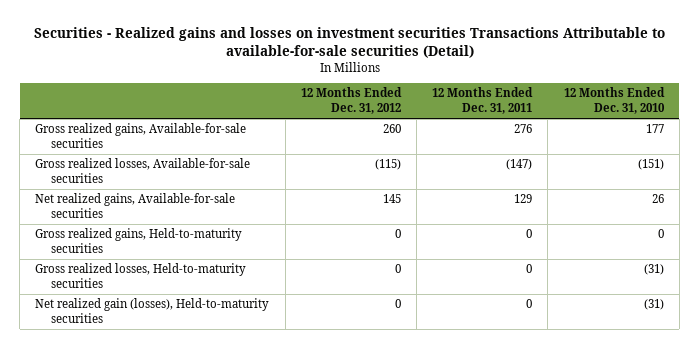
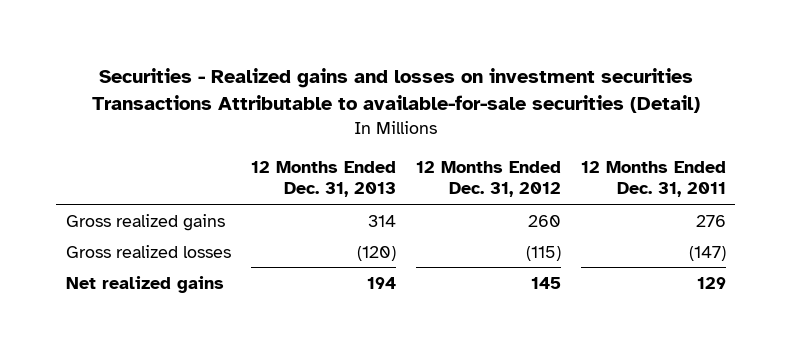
- | 12 Months Ended Dec. 31, 2012 | 12 Months Ended Dec. 31, 2011 | 12 Months Ended Dec. 31, 2010
+ | 12 Months Ended Dec. 31, 2013 | 12 Months Ended Dec. 31, 2012 | 12 Months Ended Dec. 31, 2011
- Gross realized gains, Available-for-sale securities | 260 | 276 | 177
- Gross realized losses, Available-for-sale securities | (115) | (147) | (151)
- Net realized gains, Available-for-sale securities | 145 | 129 | 26
- Gross realized gains, Held-to-maturity securities | 0 | 0 | 0
- Gross realized losses, Held-to-maturity securities | 0 | 0 | (31)
- Net realized gain (losses), Held-to-maturity securities | 0 | 0 | (31)
+ Gross realized gains | 314 | 260 | 276
+ Gross realized losses | (120) | (115) | (147)
+ Net realized gains | 194 | 145 | 129

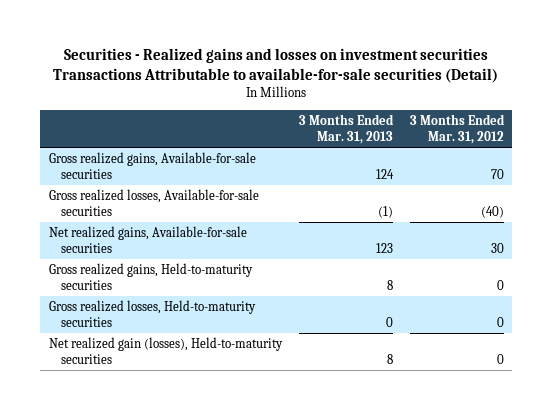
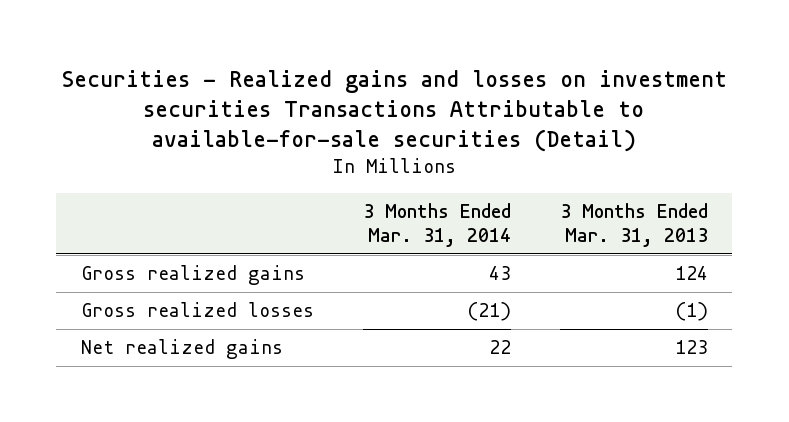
- | 3 Months Ended Mar. 31, 2013 | 3 Months Ended Mar. 31, 2012
+ | 3 Months Ended Mar. 31, 2014 | 3 Months Ended Mar. 31, 2013
- Gross realized gains, Available-for-sale securities | 124 | 70
- Gross realized losses, Available-for-sale securities | (1) | (40)
- Net realized gains, Available-for-sale securities | 123 | 30
- Gross realized gains, Held-to-maturity securities | 8 | 0
- Gross realized losses, Held-to-maturity securities | 0 | 0
- Net realized gain (losses), Held-to-maturity securities | 8 | 0
+ Gross realized gains | 43 | 124
+ Gross realized losses | (21) | (1)
+ Net realized gains | 22 | 123

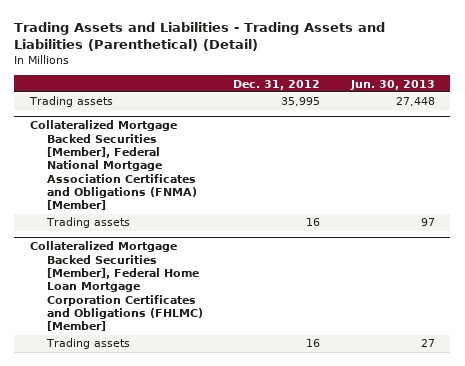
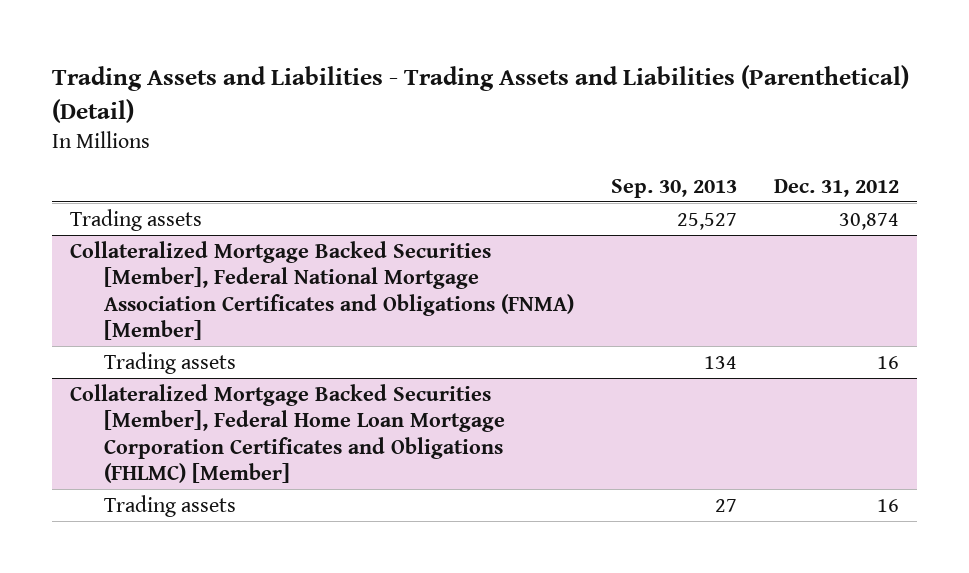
- | Dec. 31, 2012 | Jun. 30, 2013
+ | Sep. 30, 2013 | Dec. 31, 2012
- Trading assets | 35,995 | 27,448
+ Trading assets | 25,527 | 30,874

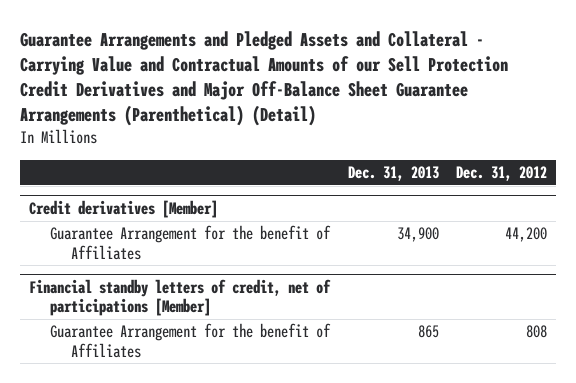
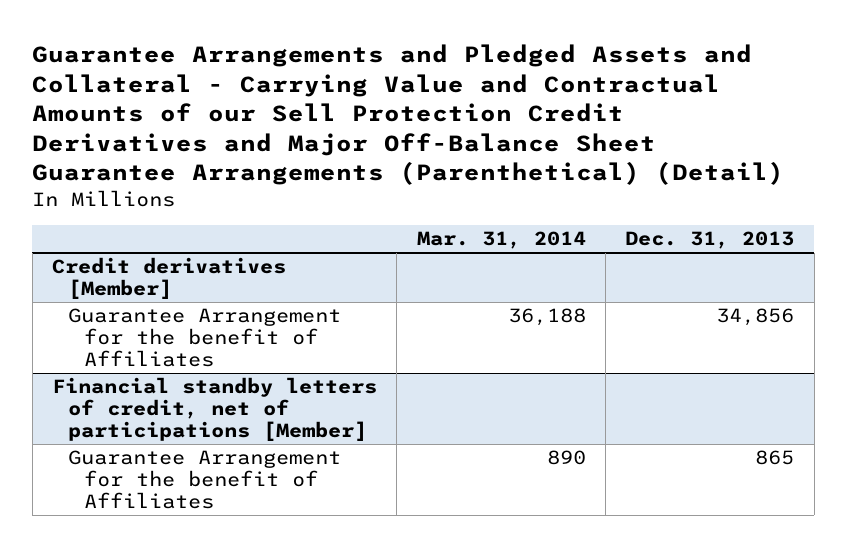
- | Dec. 31, 2013 | Dec. 31, 2012
+ | Mar. 31, 2014 | Dec. 31, 2013
@ Credit derivatives [Member]
- Guarantee Arrangement for the benefit of Affiliates | 34,900 | 44,200
+ Guarantee Arrangement for the benefit of Affiliates | 36,188 | 34,856

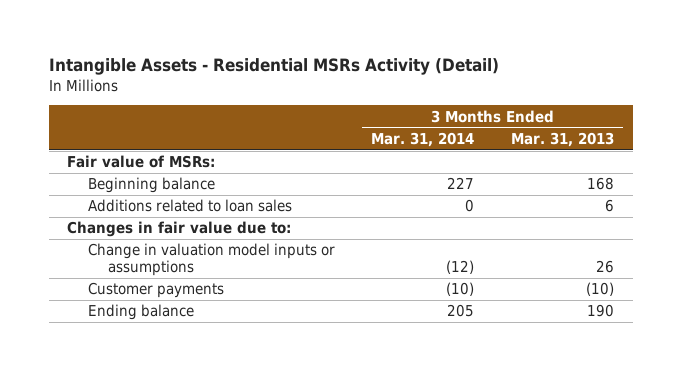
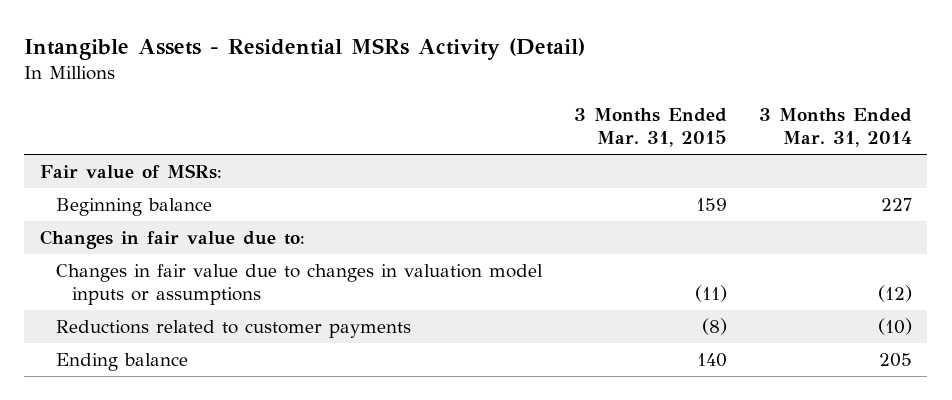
- | 3 Months Ended Mar. 31, 2014 | 3 Months Ended Mar. 31, 2013
+ | 3 Months Ended Mar. 31, 2015 | 3 Months Ended Mar. 31, 2014
- Additions related to loan sales | 0 | 6
- Change in valuation model inputs or assumptions | (12) | 26
- Customer payments | (10) | (10)
+ Changes in fair value due to changes in valuation model inputs or assumptions | (11) | (12)
+ Reductions related to customer payments | (8) | (10)

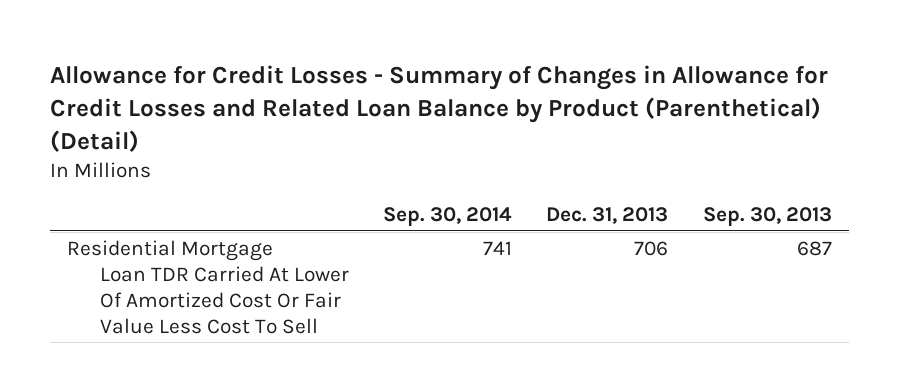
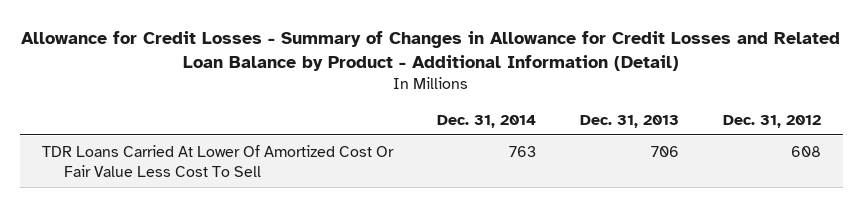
- Allowance for Credit Losses - Summary of Changes in Allowance for Credit Losses and Related Loan Balance by Product (Parenthetical) (Detail)
+ Allowance for Credit Losses - Summary of Changes in Allowance for Credit Losses and Related Loan Balance by Product - Additional Information (Detail)
- | Sep. 30, 2014 | Dec. 31, 2013 | Sep. 30, 2013
+ | Dec. 31, 2014 | Dec. 31, 2013 | Dec. 31, 2012
- Residential Mortgage Loan TDR Carried At Lower Of Amortized Cost Or Fair Value Less Cost To Sell | 741 | 706 | 687
+ TDR Loans Carried At Lower Of Amortized Cost Or Fair Value Less Cost To Sell | 763 | 706 | 608

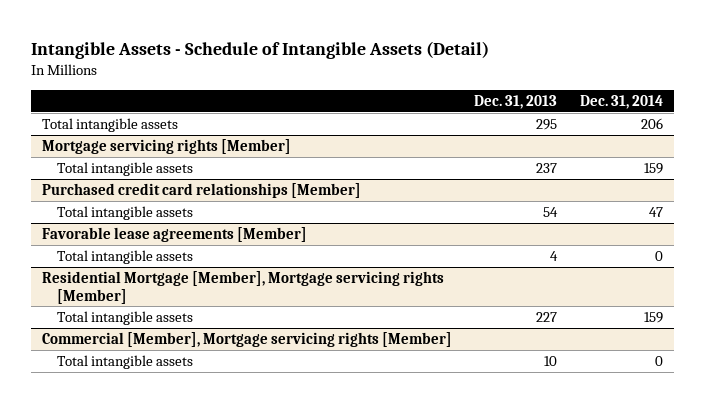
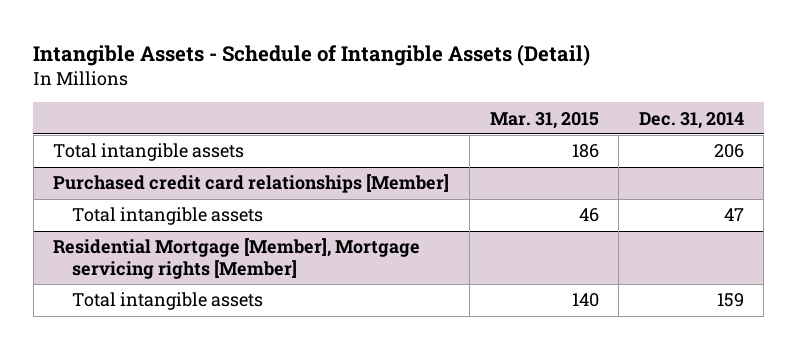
- | Dec. 31, 2013 | Dec. 31, 2014
+ | Mar. 31, 2015 | Dec. 31, 2014
- Mortgage servicing rights [Member]
- Total intangible assets | 237 | 159
- Favorable lease agreements [Member]
- Total intangible assets | 4 | 0
- Commercial [Member], Mortgage servicing rights [Member]
- Total intangible assets | 10 | 0

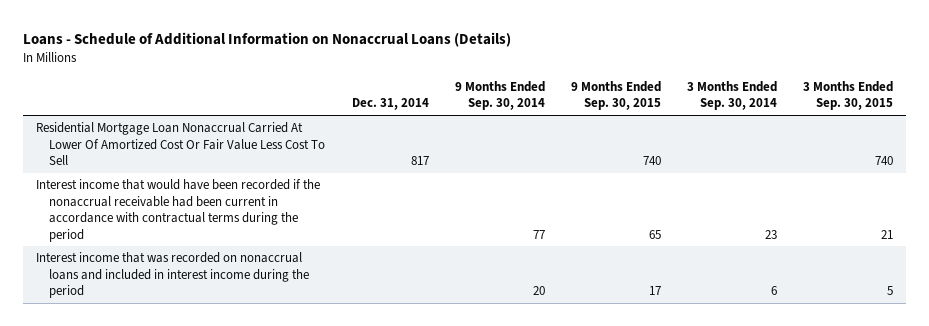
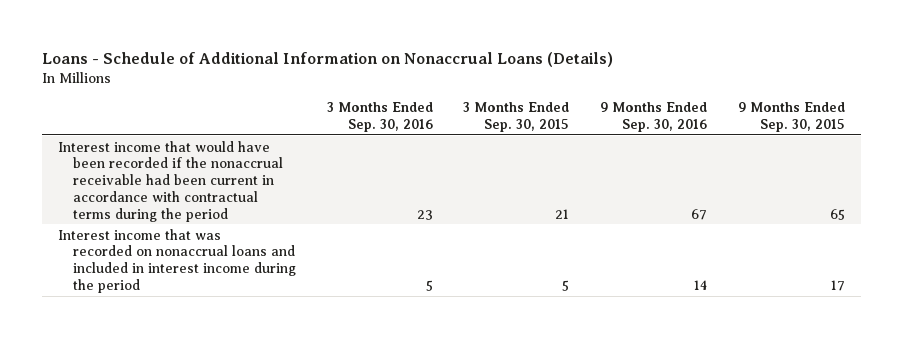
- | Dec. 31, 2014 | 9 Months Ended Sep. 30, 2014 | 9 Months Ended Sep. 30, 2015 | 3 Months Ended Sep. 30, 2014 | 3 Months Ended Sep. 30, 2015
+ | 3 Months Ended Sep. 30, 2016 | 3 Months Ended Sep. 30, 2015 | 9 Months Ended Sep. 30, 2016 | 9 Months Ended Sep. 30, 2015
- Residential Mortgage Loan Nonaccrual Carried At Lower Of Amortized Cost Or Fair Value Less Cost To Sell | 817 | | 740 | | 740

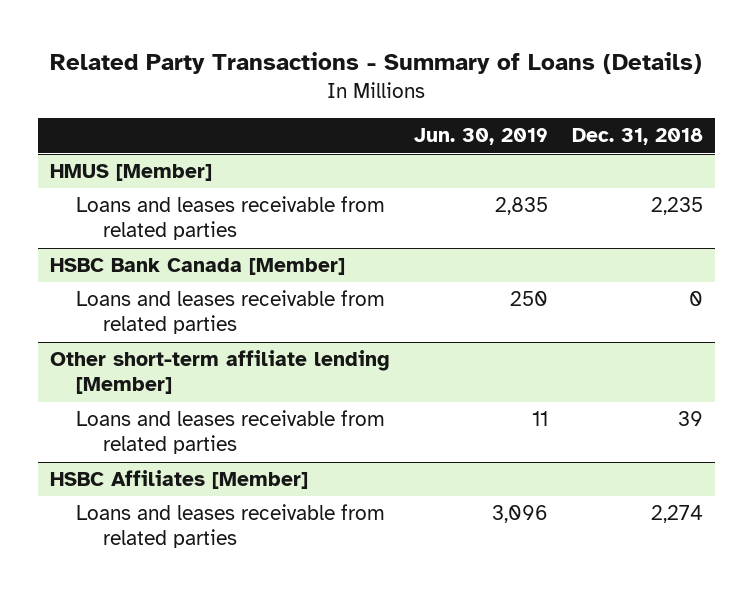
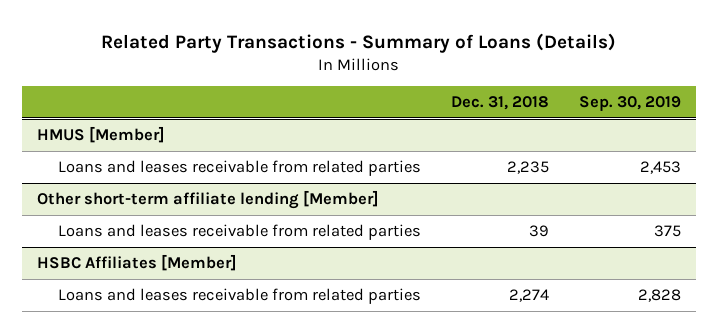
- | Jun. 30, 2019 | Dec. 31, 2018
+ | Dec. 31, 2018 | Sep. 30, 2019
- HSBC Bank Canada [Member]
- Loans and leases receivable from related parties | 250 | 0

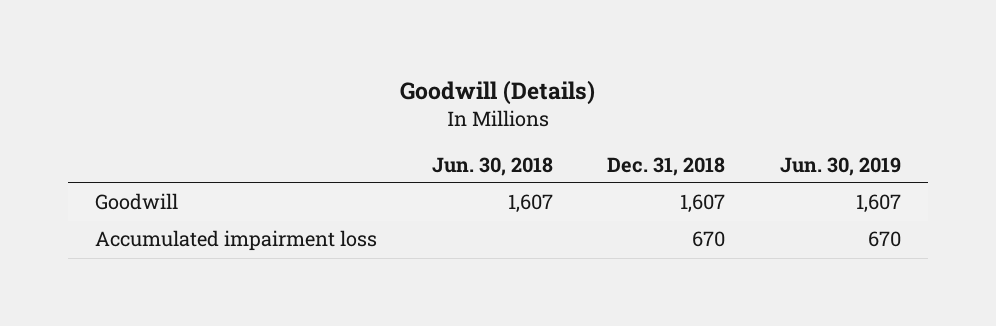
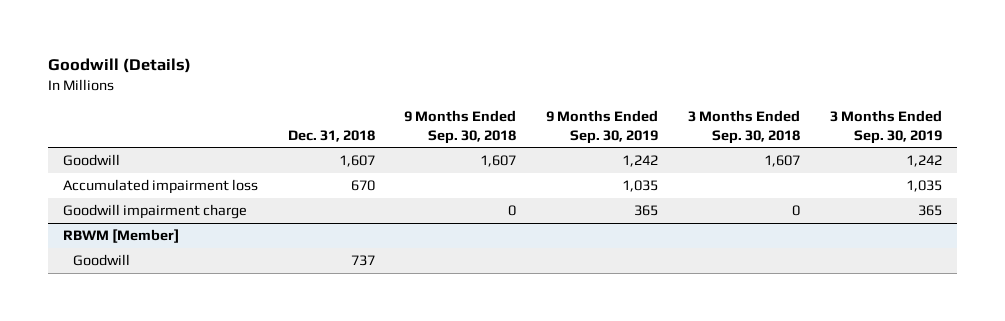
- | Jun. 30, 2018 | Dec. 31, 2018 | Jun. 30, 2019
+ | Dec. 31, 2018 | 9 Months Ended Sep. 30, 2018 | 9 Months Ended Sep. 30, 2019 | 3 Months Ended Sep. 30, 2018 | 3 Months Ended Sep. 30, 2019
+ Goodwill impairment charge | | 0 | 365 | 0 | 365
+ RBWM [Member]
+ Goodwill | 737 | | | |

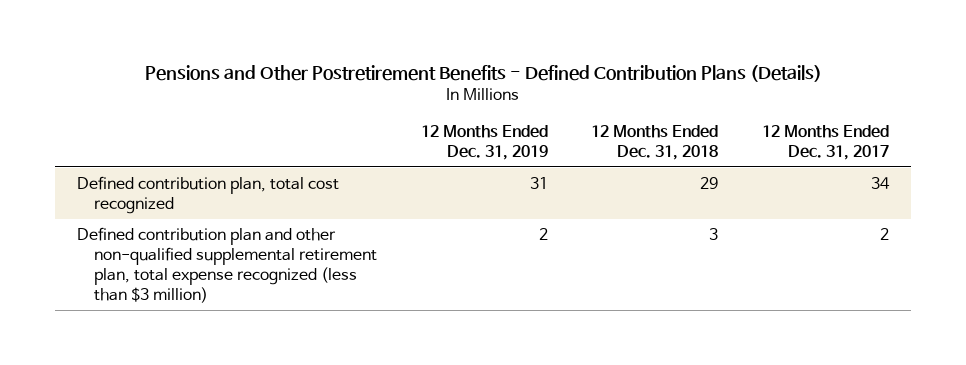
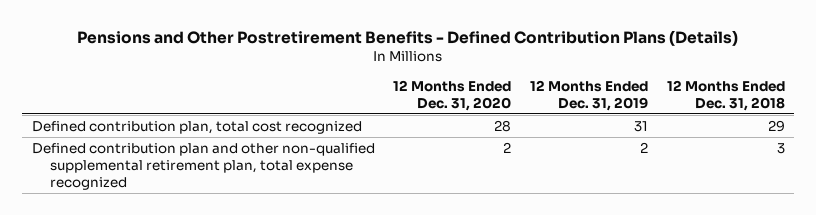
- | 12 Months Ended Dec. 31, 2019 | 12 Months Ended Dec. 31, 2018 | 12 Months Ended Dec. 31, 2017
+ | 12 Months Ended Dec. 31, 2020 | 12 Months Ended Dec. 31, 2019 | 12 Months Ended Dec. 31, 2018
- Defined contribution plan and other non-qualified supplemental retirement plan, total expense recognized (less than $3 million) | 2 | 3 | 2
+ Defined contribution plan and other non-qualified supplemental retirement plan, total expense recognized | 2 | 2 | 3

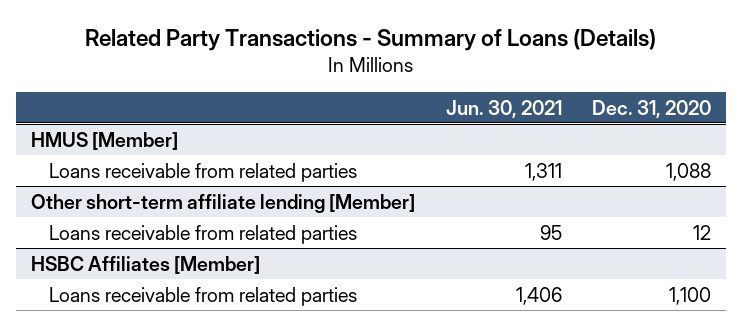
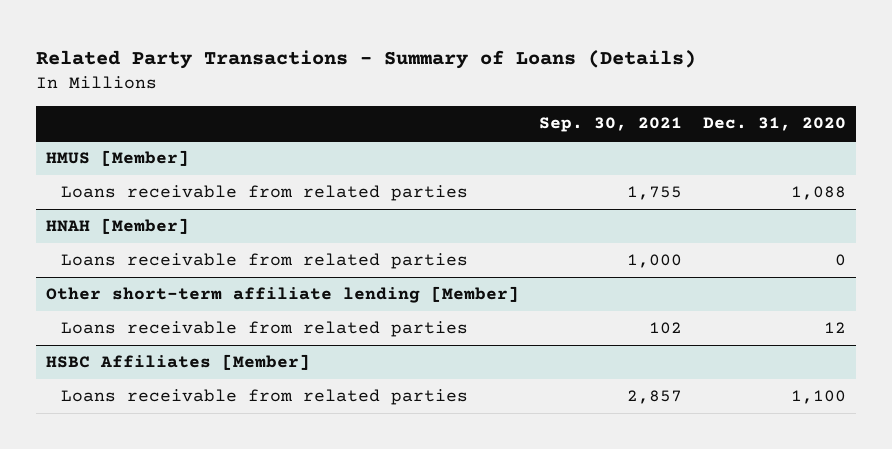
- | Jun. 30, 2021 | Dec. 31, 2020
+ | Sep. 30, 2021 | Dec. 31, 2020
+ HNAH [Member]
+ Loans receivable from related parties | 1,000 | 0

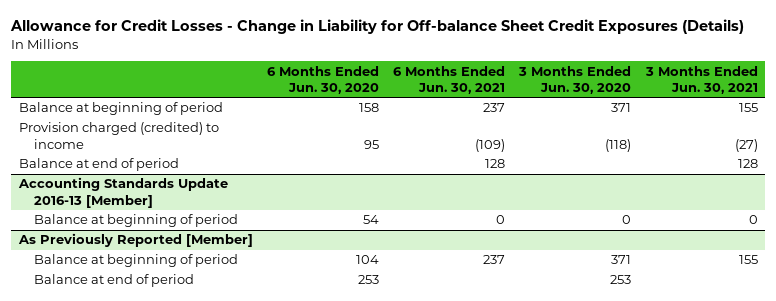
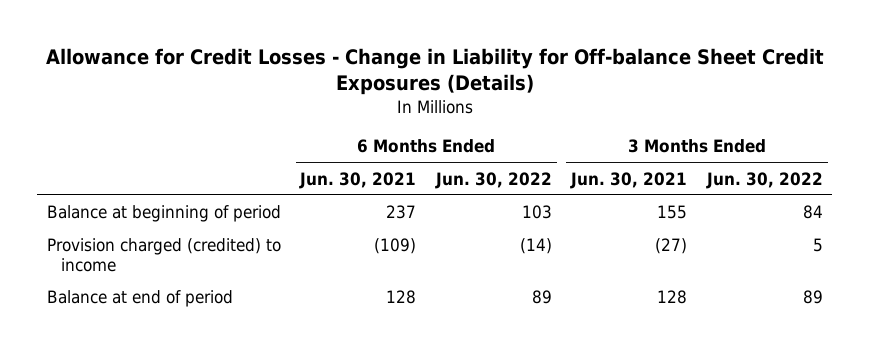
- | 6 Months Ended Jun. 30, 2020 | 6 Months Ended Jun. 30, 2021 | 3 Months Ended Jun. 30, 2020 | 3 Months Ended Jun. 30, 2021
+ | 6 Months Ended Jun. 30, 2021 | 6 Months Ended Jun. 30, 2022 | 3 Months Ended Jun. 30, 2021 | 3 Months Ended Jun. 30, 2022
- Accounting Standards Update 2016-13 [Member]
- Balance at beginning of period | 54 | 0 | 0 | 0
- As Previously Reported [Member]
- Balance at beginning of period | 104 | 237 | 371 | 155
- Balance at end of period | 253 | | 253 |

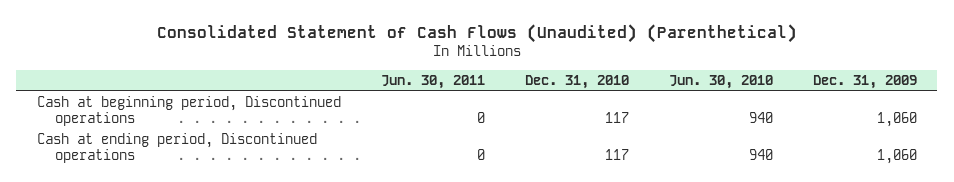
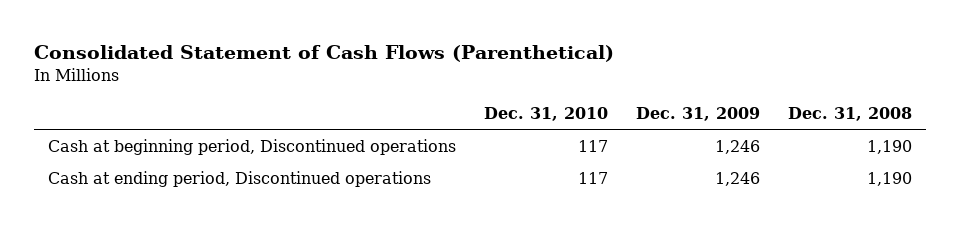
- Consolidated Statement of Cash Flows (Unaudited) (Parenthetical)
+ Consolidated Statement of Cash Flows (Parenthetical)
- | Jun. 30, 2011 | Dec. 31, 2010 | Jun. 30, 2010 | Dec. 31, 2009
+ | Dec. 31, 2010 | Dec. 31, 2009 | Dec. 31, 2008
- Cash at beginning period, Discontinued operations | 0 | 117 | 940 | 1,060
- Cash at ending period, Discontinued operations | 0 | 117 | 940 | 1,060
+ Cash at beginning period, Discontinued operations | 117 | 1,246 | 1,190
+ Cash at ending period, Discontinued operations | 117 | 1,246 | 1,190

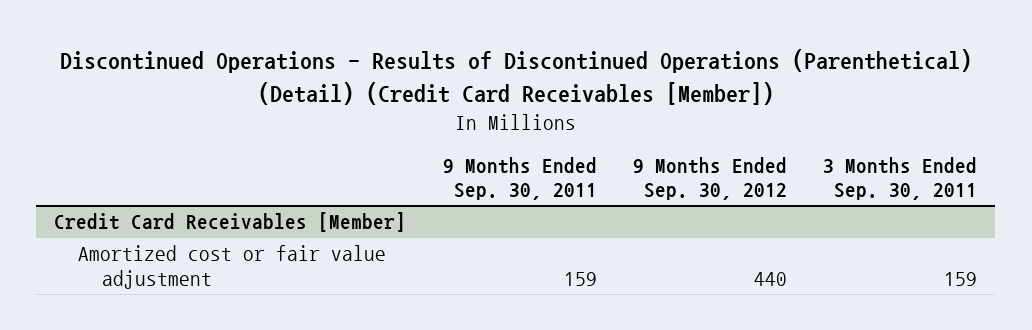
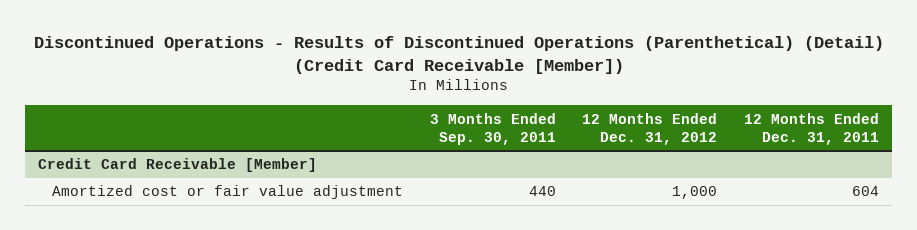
- Discontinued Operations - Results of Discontinued Operations (Parenthetical) (Detail) (Credit Card Receivables [Member])
+ Discontinued Operations - Results of Discontinued Operations (Parenthetical) (Detail) (Credit Card Receivable [Member])
- | 9 Months Ended Sep. 30, 2011 | 9 Months Ended Sep. 30, 2012 | 3 Months Ended Sep. 30, 2011
+ | 3 Months Ended Sep. 30, 2011 | 12 Months Ended Dec. 31, 2012 | 12 Months Ended Dec. 31, 2011
- Credit Card Receivables [Member]
- Amortized cost or fair value adjustment | 159 | 440 | 159
+ Credit Card Receivable [Member]
+ Amortized cost or fair value adjustment | 440 | 1,000 | 604

